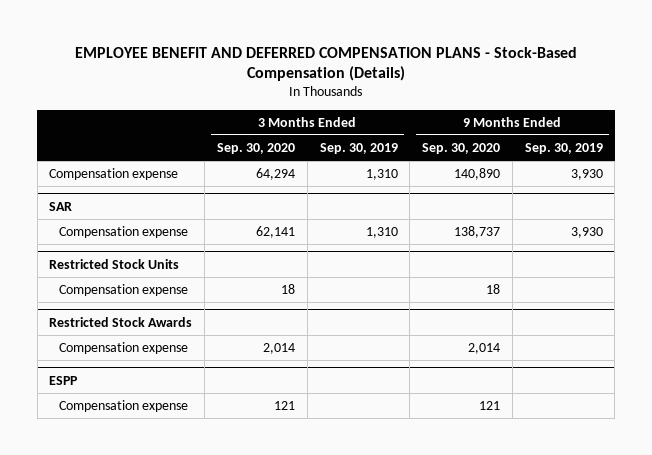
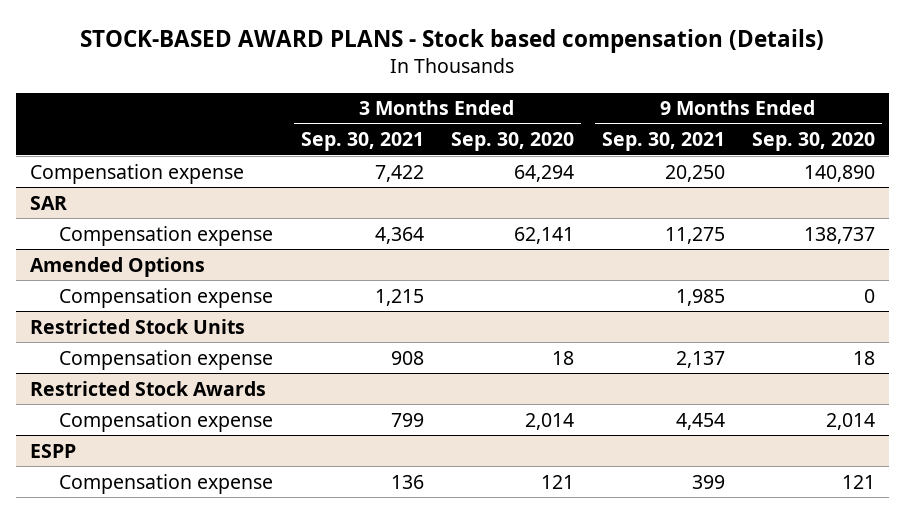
- EMPLOYEE BENEFIT AND DEFERRED COMPENSATION PLANS - Stock-Based Compensation (Details)
+ STOCK-BASED AWARD PLANS - Stock based compensation (Details)
- | 3 Months Ended Sep. 30, 2020 | 3 Months Ended Sep. 30, 2019 | 9 Months Ended Sep. 30, 2020 | 9 Months Ended Sep. 30, 2019
+ | 3 Months Ended Sep. 30, 2021 | 3 Months Ended Sep. 30, 2020 | 9 Months Ended Sep. 30, 2021 | 9 Months Ended Sep. 30, 2020
+ Amended Options
+ Compensation expense | 1,215 | | 1,985 | 0

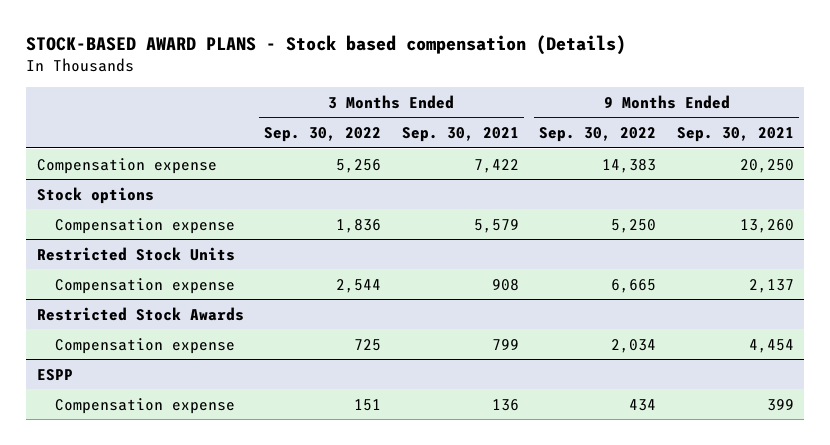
- | 3 Months Ended Sep. 30, 2021 | 3 Months Ended Sep. 30, 2020 | 9 Months Ended Sep. 30, 2021 | 9 Months Ended Sep. 30, 2020
+ | 3 Months Ended Sep. 30, 2022 | 3 Months Ended Sep. 30, 2021 | 9 Months Ended Sep. 30, 2022 | 9 Months Ended Sep. 30, 2021
- SAR
- Compensation expense | 4,364 | 62,141 | 11,275 | 138,737
- Amended Options
- Compensation expense | 1,215 | | 1,985 | 0
+ Stock options
+ Compensation expense | 1,836 | 5,579 | 5,250 | 13,260

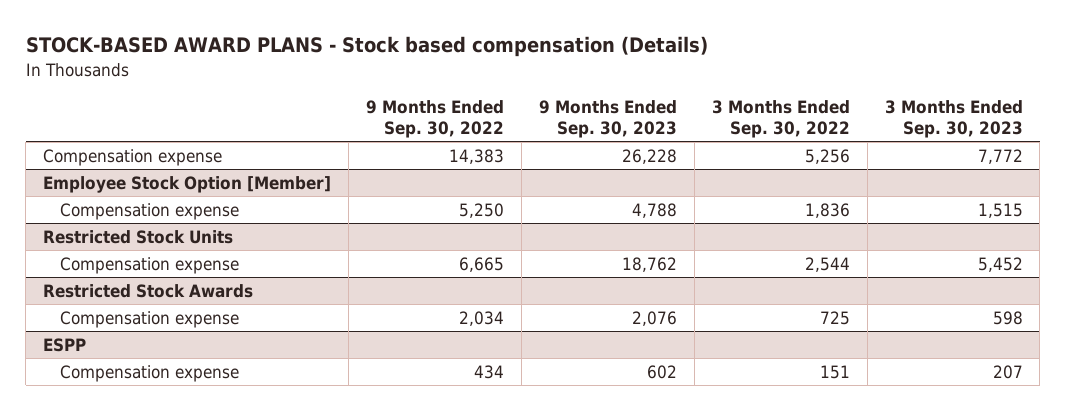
- | 3 Months Ended Sep. 30, 2022 | 3 Months Ended Sep. 30, 2021 | 9 Months Ended Sep. 30, 2022 | 9 Months Ended Sep. 30, 2021
+ | 9 Months Ended Sep. 30, 2022 | 9 Months Ended Sep. 30, 2023 | 3 Months Ended Sep. 30, 2022 | 3 Months Ended Sep. 30, 2023
- Stock options
+ Employee Stock Option [Member]

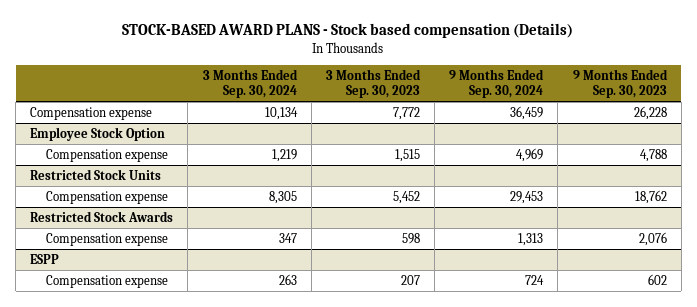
- | 9 Months Ended Sep. 30, 2022 | 9 Months Ended Sep. 30, 2023 | 3 Months Ended Sep. 30, 2022 | 3 Months Ended Sep. 30, 2023
+ | 3 Months Ended Sep. 30, 2024 | 3 Months Ended Sep. 30, 2023 | 9 Months Ended Sep. 30, 2024 | 9 Months Ended Sep. 30, 2023
- Employee Stock Option [Member]
+ Employee Stock Option

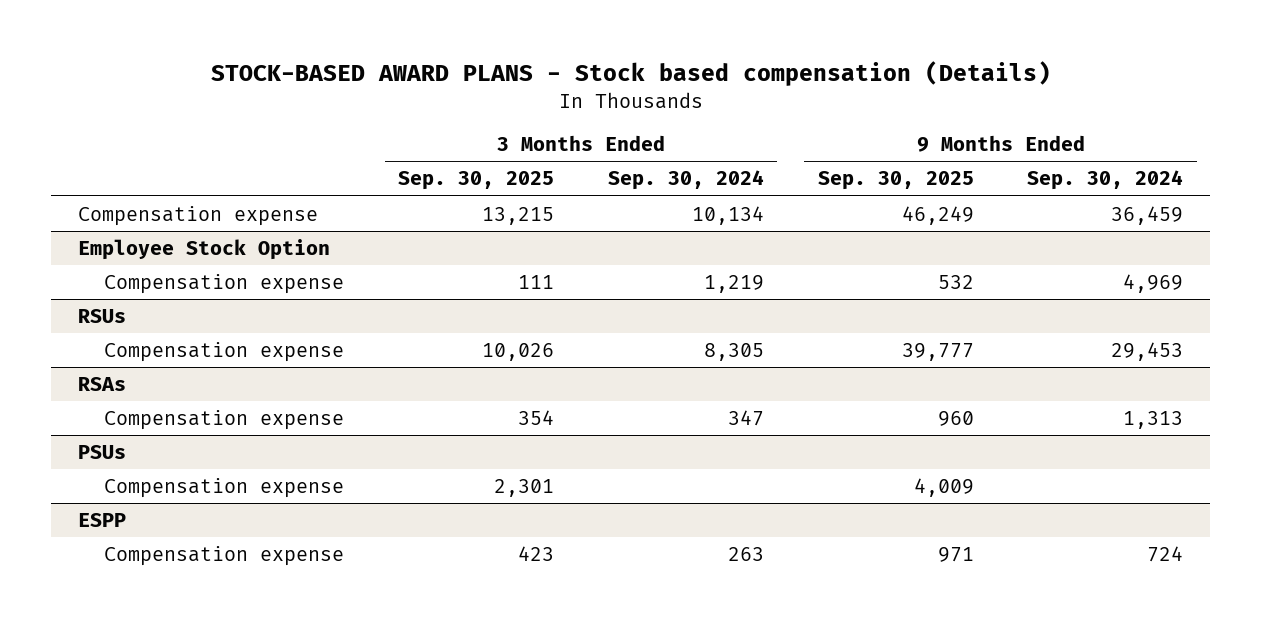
- | 3 Months Ended Sep. 30, 2024 | 3 Months Ended Sep. 30, 2023 | 9 Months Ended Sep. 30, 2024 | 9 Months Ended Sep. 30, 2023
+ | 3 Months Ended Sep. 30, 2025 | 3 Months Ended Sep. 30, 2024 | 9 Months Ended Sep. 30, 2025 | 9 Months Ended Sep. 30, 2024
- Restricted Stock Units
+ RSUs
- Restricted Stock Awards
+ RSAs
+ PSUs
+ Compensation expense | 2,301 | | 4,009 |

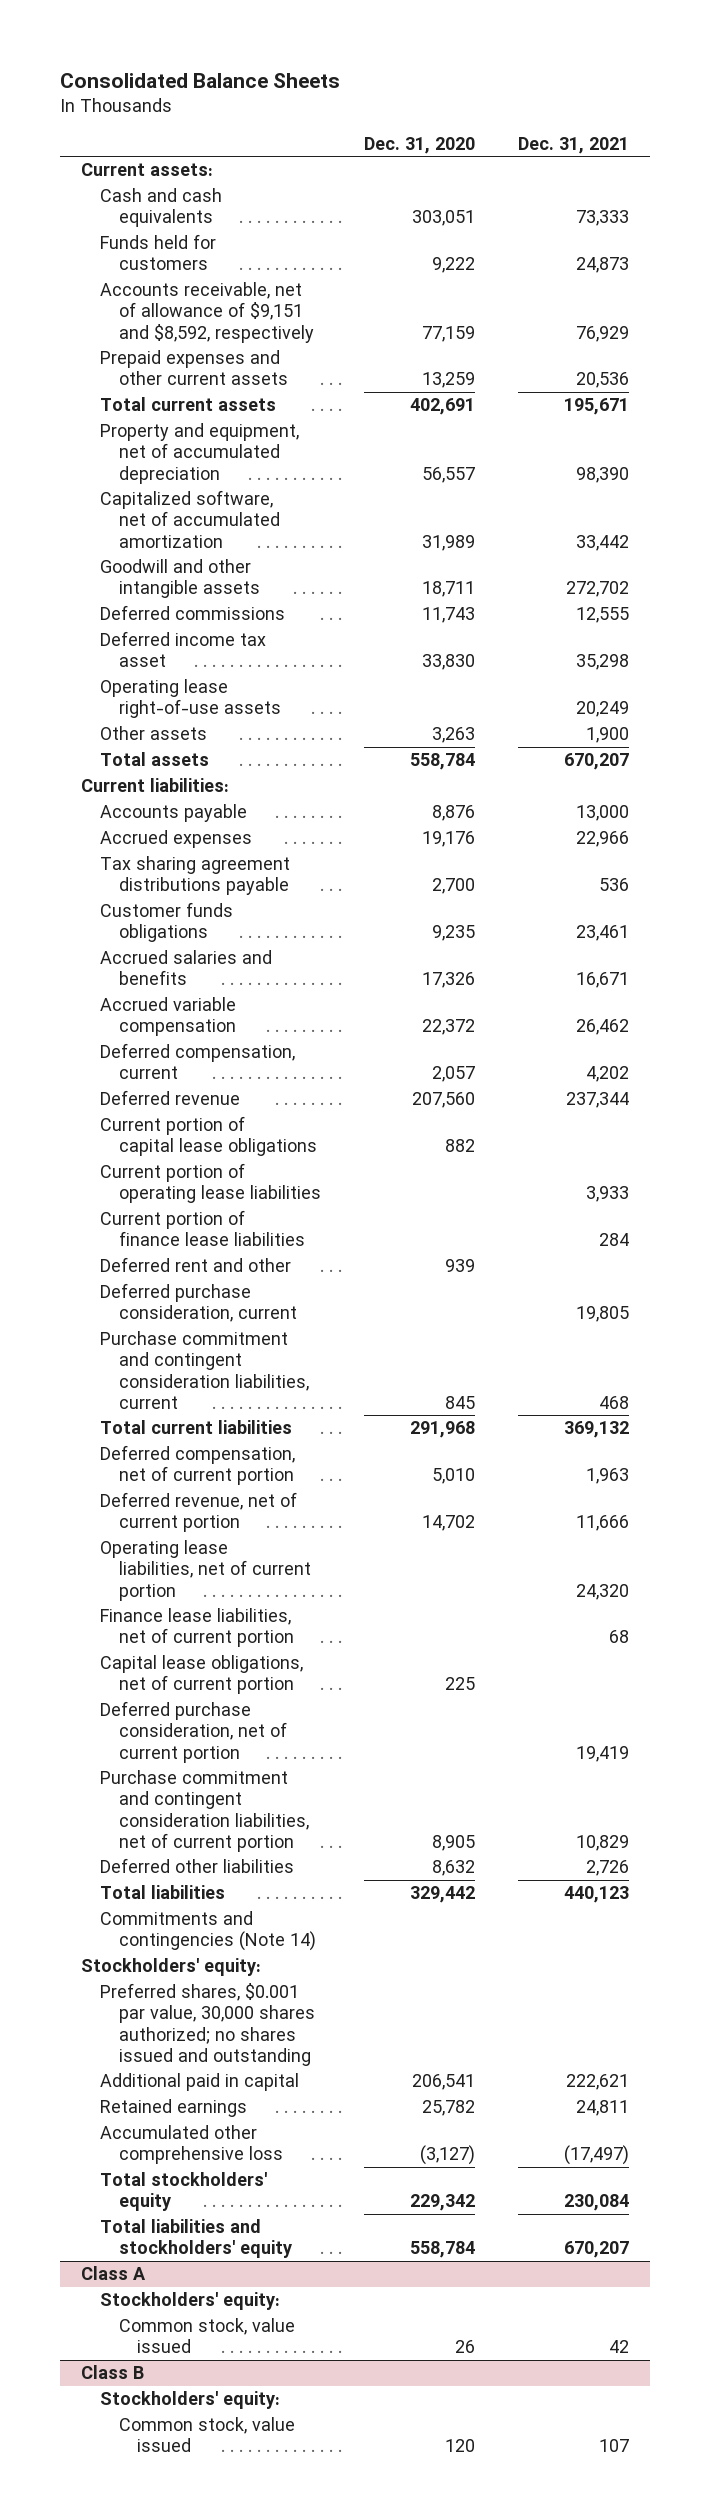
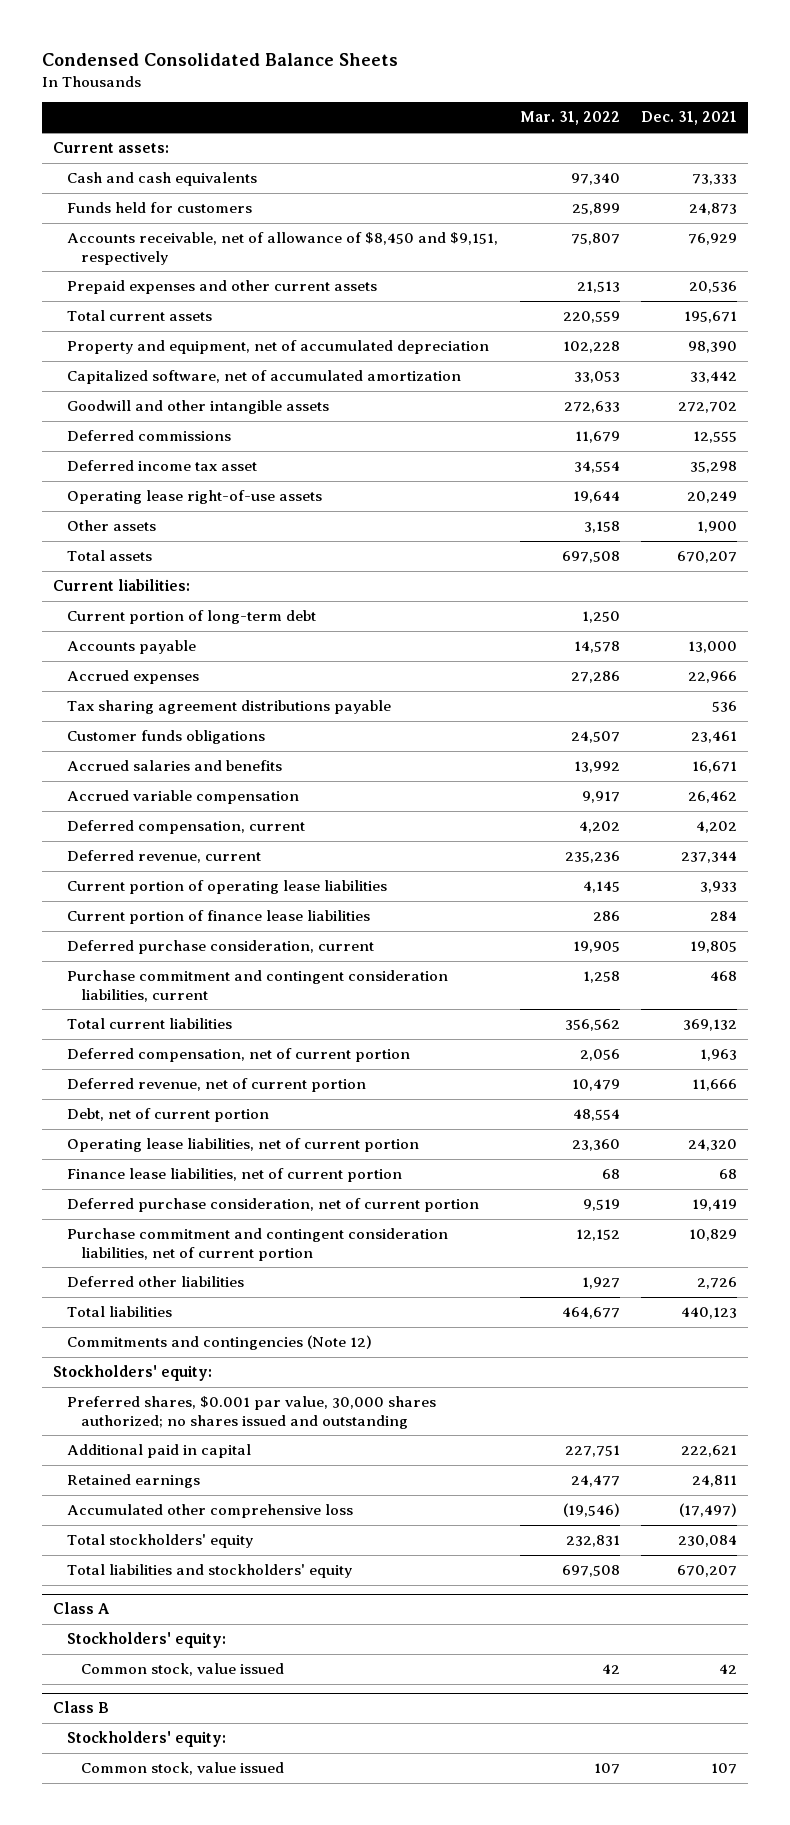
- Consolidated Balance Sheets
+ Condensed Consolidated Balance Sheets
- | Dec. 31, 2020 | Dec. 31, 2021
+ | Mar. 31, 2022 | Dec. 31, 2021
- Accounts receivable, net of allowance of $9,151 and $8,592, respectively | 77,159 | 76,929
+ Accounts receivable, net of allowance of $8,450 and $9,151, respectively | 75,807 | 76,929
+ Current portion of long-term debt | 1,250 |
- Deferred revenue | 207,560 | 237,344
- Current portion of capital lease obligations | 882 |
+ Deferred revenue, current | 235,236 | 237,344
- Deferred rent and other | 939 |
+ Debt, net of current portion | 48,554 |
- Capital lease obligations, net of current portion | 225 |
- Commitments and contingencies (Note 14)
+ Commitments and contingencies (Note 12)

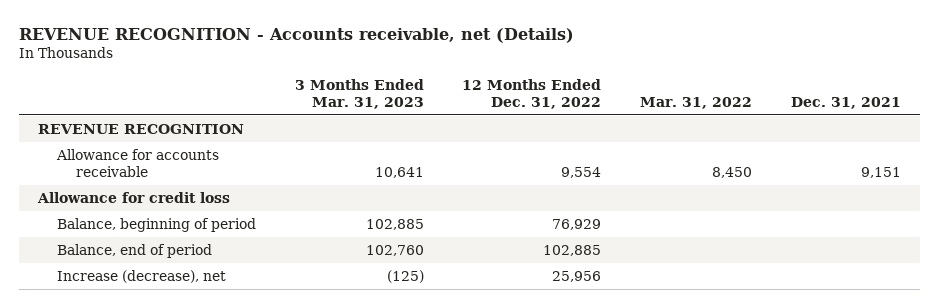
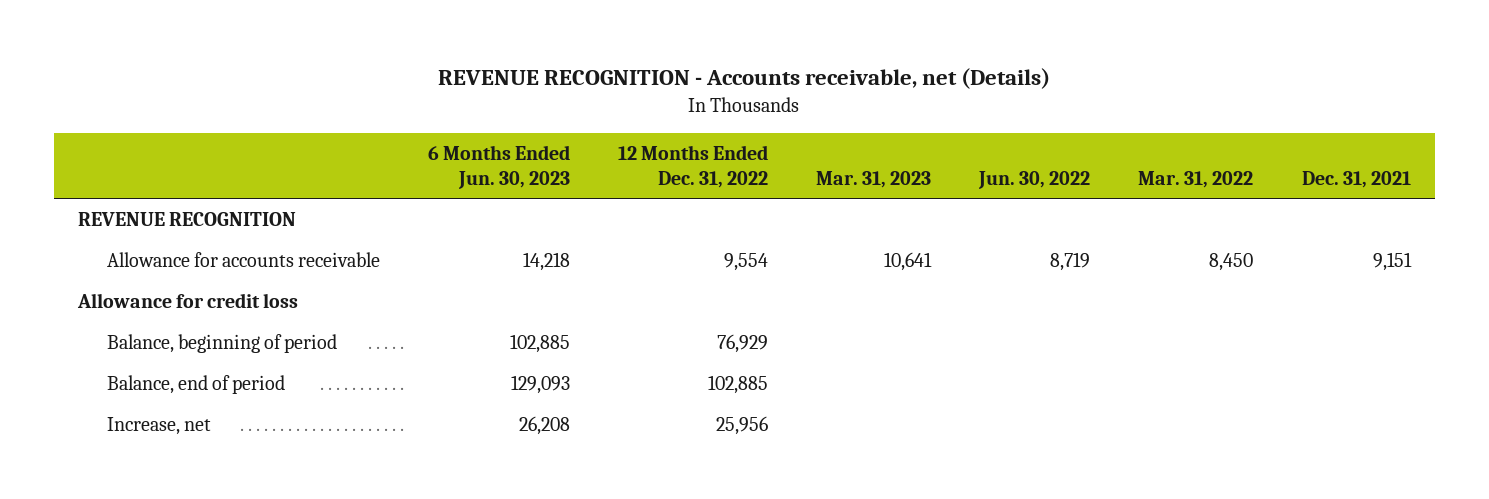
- | 3 Months Ended Mar. 31, 2023 | 12 Months Ended Dec. 31, 2022 | Mar. 31, 2022 | Dec. 31, 2021
+ | 6 Months Ended Jun. 30, 2023 | 12 Months Ended Dec. 31, 2022 | Mar. 31, 2023 | Jun. 30, 2022 | Mar. 31, 2022 | Dec. 31, 2021
- Increase (decrease), net | (125) | 25,956 | |
+ Increase, net | 26,208 | 25,956 | | | |

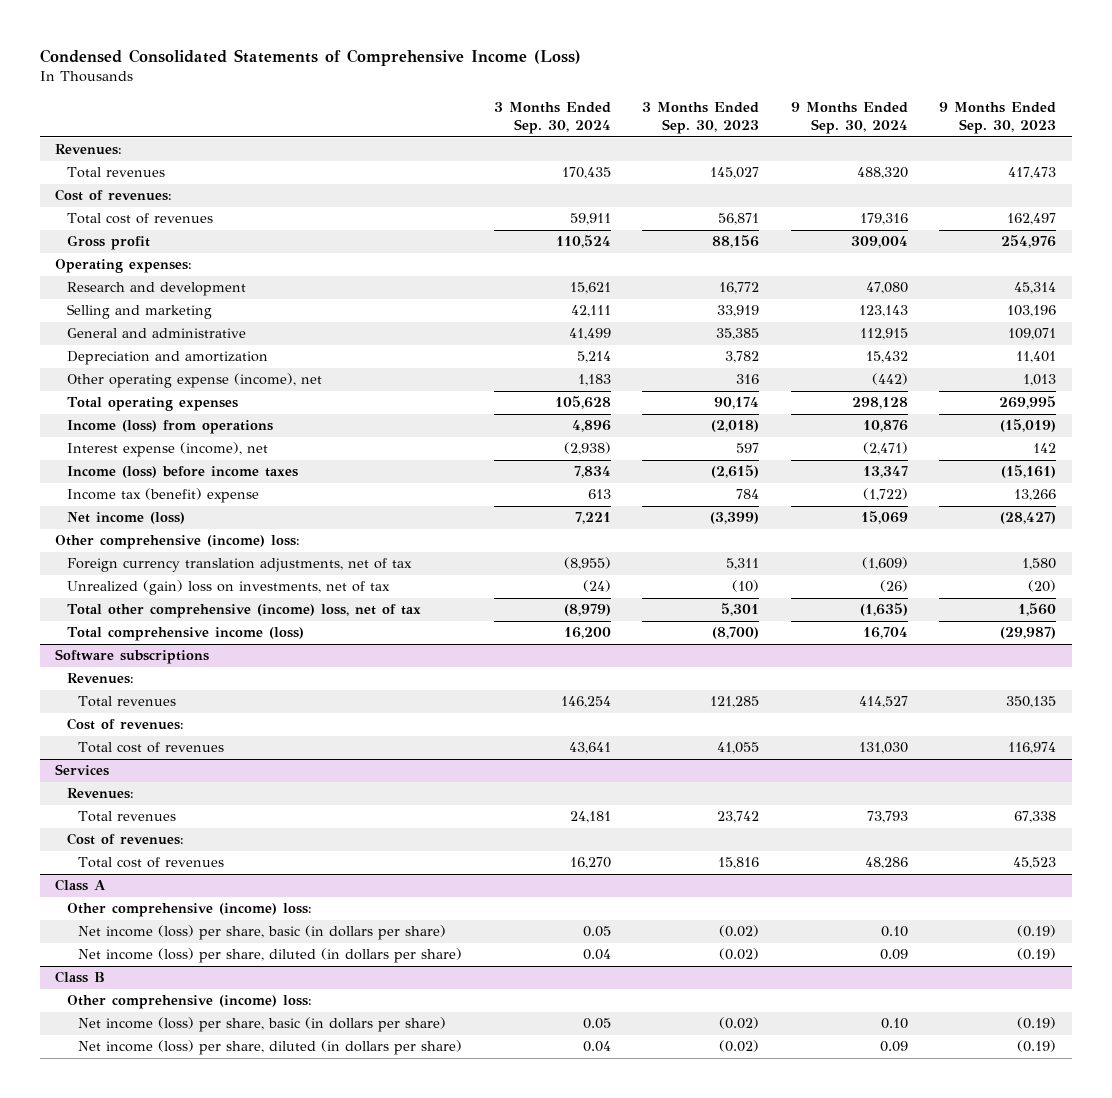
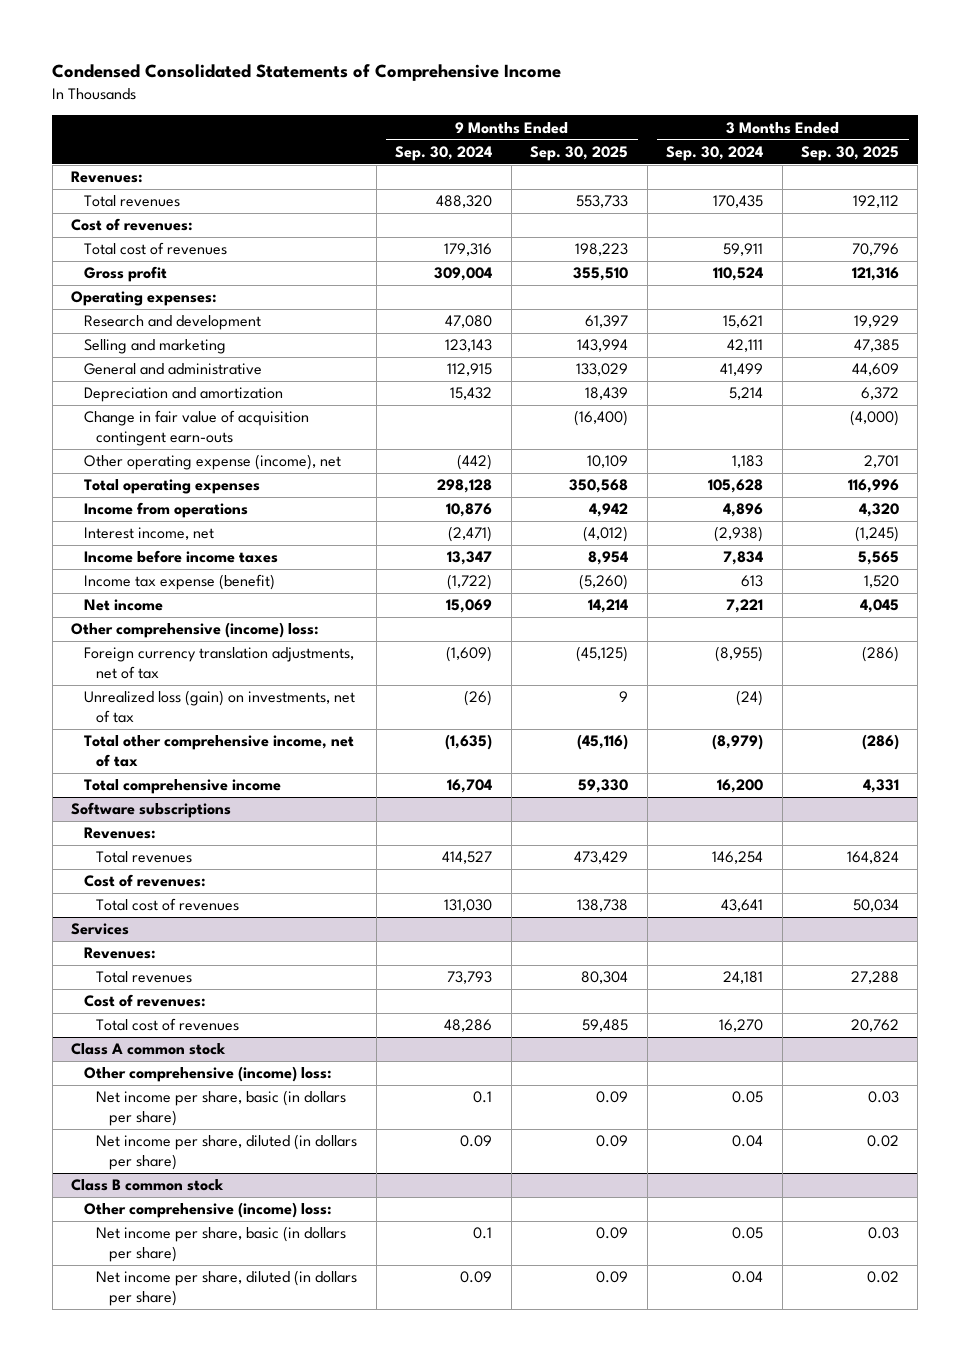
- Condensed Consolidated Statements of Comprehensive Income (Loss)
+ Condensed Consolidated Statements of Comprehensive Income
- | 3 Months Ended Sep. 30, 2024 | 3 Months Ended Sep. 30, 2023 | 9 Months Ended Sep. 30, 2024 | 9 Months Ended Sep. 30, 2023
+ | 9 Months Ended Sep. 30, 2024 | 9 Months Ended Sep. 30, 2025 | 3 Months Ended Sep. 30, 2024 | 3 Months Ended Sep. 30, 2025
+ Change in fair value of acquisition contingent earn-outs | | (16,400) | | (4,000)
- Income (loss) from operations | 4,896 | (2,018) | 10,876 | (15,019)
- Interest expense (income), net | (2,938) | 597 | (2,471) | 142
- Income (loss) before income taxes | 7,834 | (2,615) | 13,347 | (15,161)
- Income tax (benefit) expense | 613 | 784 | (1,722) | 13,266
- Net income (loss) | 7,221 | (3,399) | 15,069 | (28,427)
+ Income from operations | 10,876 | 4,942 | 4,896 | 4,320
+ Interest income, net | (2,471) | (4,012) | (2,938) | (1,245)
+ Income before income taxes | 13,347 | 8,954 | 7,834 | 5,565
+ Income tax expense (benefit) | (1,722) | (5,260) | 613 | 1,520
+ Net income | 15,069 | 14,214 | 7,221 | 4,045
- Unrealized (gain) loss on investments, net of tax | (24) | (10) | (26) | (20)
- Total other comprehensive (income) loss, net of tax | (8,979) | 5,301 | (1,635) | 1,560
- Total comprehensive income (loss) | 16,200 | (8,700) | 16,704 | (29,987)
+ Unrealized loss (gain) on investments, net of tax | (26) | 9 | (24) |
+ Total other comprehensive income, net of tax | (1,635) | (45,116) | (8,979) | (286)
+ Total comprehensive income | 16,704 | 59,330 | 16,200 | 4,331
- Class A
+ Class A common stock
- Net income (loss) per share, basic (in dollars per share) | 0.05 | (0.02) | 0.10 | (0.19)
- Net income (loss) per share, diluted (in dollars per share) | 0.04 | (0.02) | 0.09 | (0.19)
- Class B
+ Net income per share, basic (in dollars per share) | 0.1 | 0.09 | 0.05 | 0.03
+ Net income per share, diluted (in dollars per share) | 0.09 | 0.09 | 0.04 | 0.02
+ Class B common stock
- Net income (loss) per share, basic (in dollars per share) | 0.05 | (0.02) | 0.10 | (0.19)
- Net income (loss) per share, diluted (in dollars per share) | 0.04 | (0.02) | 0.09 | (0.19)
+ Net income per share, basic (in dollars per share) | 0.1 | 0.09 | 0.05 | 0.03
+ Net income per share, diluted (in dollars per share) | 0.09 | 0.09 | 0.04 | 0.02

